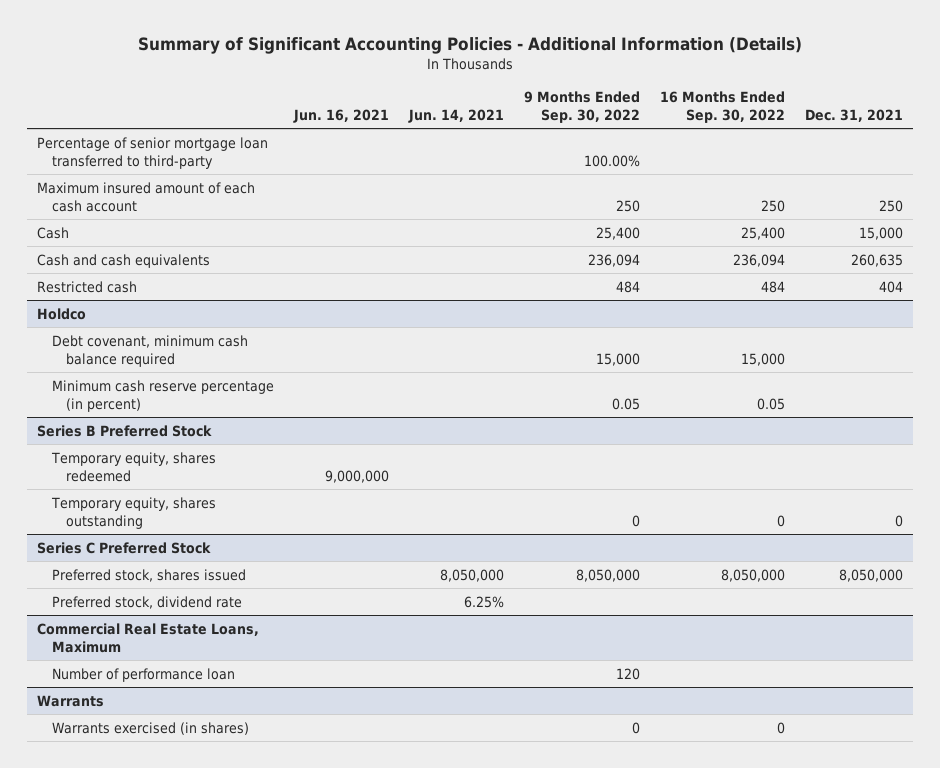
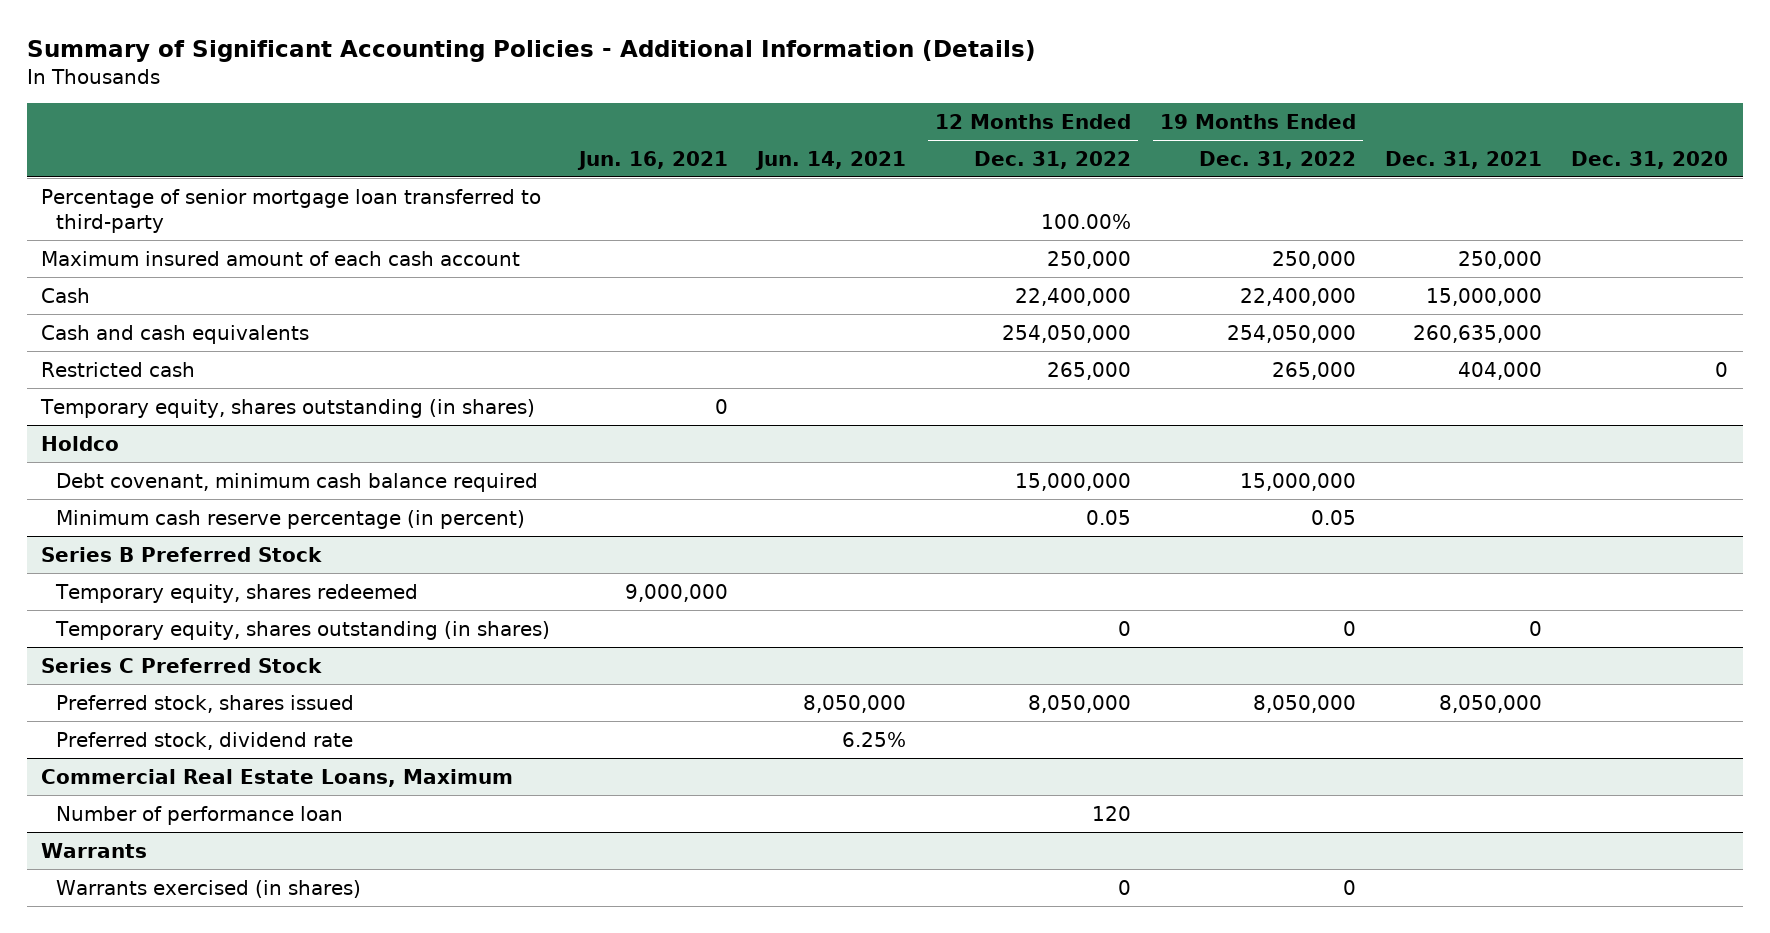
- | Jun. 16, 2021 | Jun. 14, 2021 | 9 Months Ended Sep. 30, 2022 | 16 Months Ended Sep. 30, 2022 | Dec. 31, 2021
+ | Jun. 16, 2021 | Jun. 14, 2021 | 12 Months Ended Dec. 31, 2022 | 19 Months Ended Dec. 31, 2022 | Dec. 31, 2021 | Dec. 31, 2020
- Maximum insured amount of each cash account | | | 250 | 250 | 250
- Cash | | | 25,400 | 25,400 | 15,000
- Cash and cash equivalents | | | 236,094 | 236,094 | 260,635
- Restricted cash | | | 484 | 484 | 404
+ Maximum insured amount of each cash account | | | 250,000 | 250,000 | 250,000 |
+ Cash | | | 22,400,000 | 22,400,000 | 15,000,000 |
+ Cash and cash equivalents | | | 254,050,000 | 254,050,000 | 260,635,000 |
+ Restricted cash | | | 265,000 | 265,000 | 404,000 | 0
+ Temporary equity, shares outstanding (in shares) | 0 | | | | |
@ Series B Preferred Stock
- Temporary equity, shares outstanding | | | 0 | 0 | 0
+ Temporary equity, shares outstanding (in shares) | | | 0 | 0 | 0 |

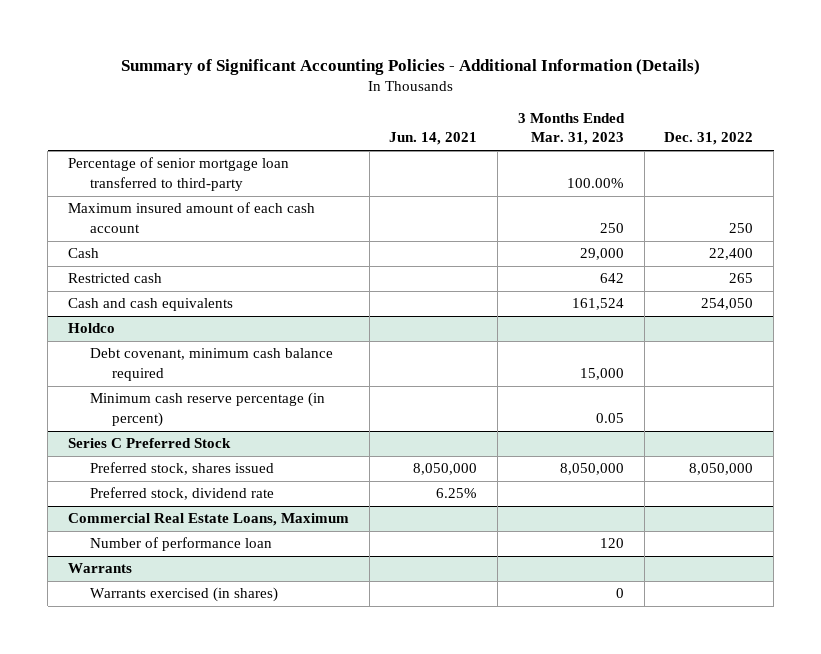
- | Jun. 16, 2021 | Jun. 14, 2021 | 12 Months Ended Dec. 31, 2022 | 19 Months Ended Dec. 31, 2022 | Dec. 31, 2021 | Dec. 31, 2020
+ | Jun. 14, 2021 | 3 Months Ended Mar. 31, 2023 | Dec. 31, 2022
- Temporary equity, shares outstanding (in shares) | 0 | | | | |
moved down: Cash and cash equivalents | | 161,524 | 254,050
- Series B Preferred Stock
- Temporary equity, shares redeemed | 9,000,000 | | | | |
- Temporary equity, shares outstanding (in shares) | | | 0 | 0 | 0 |

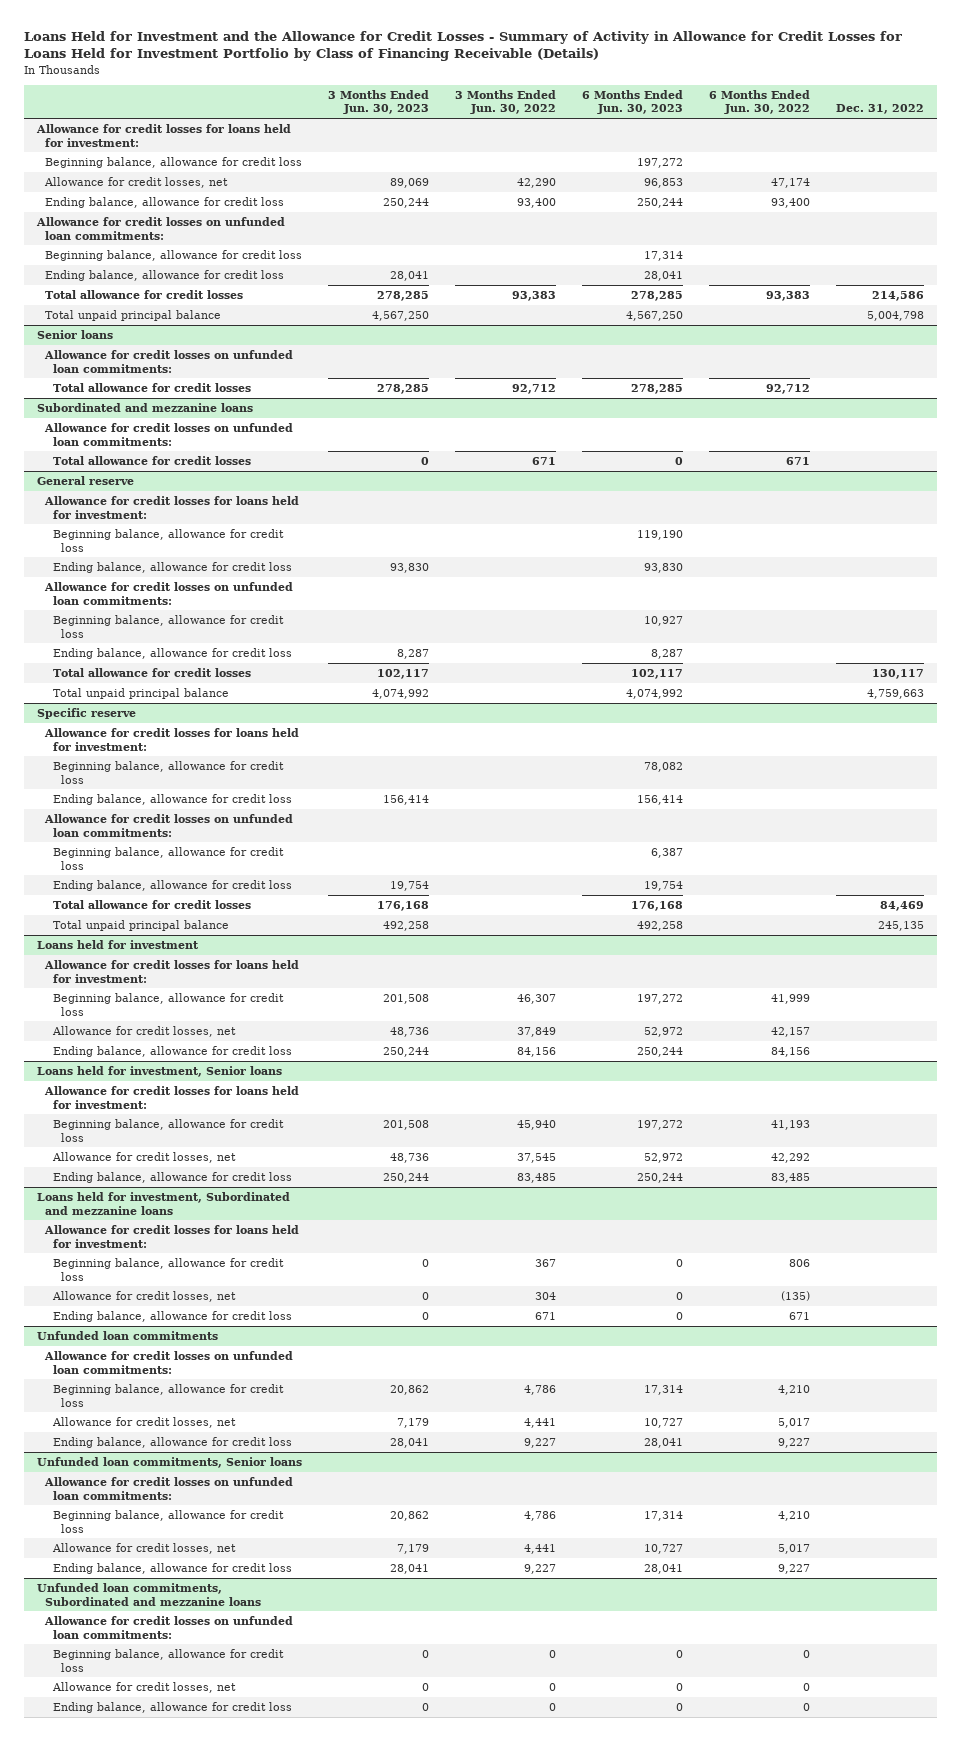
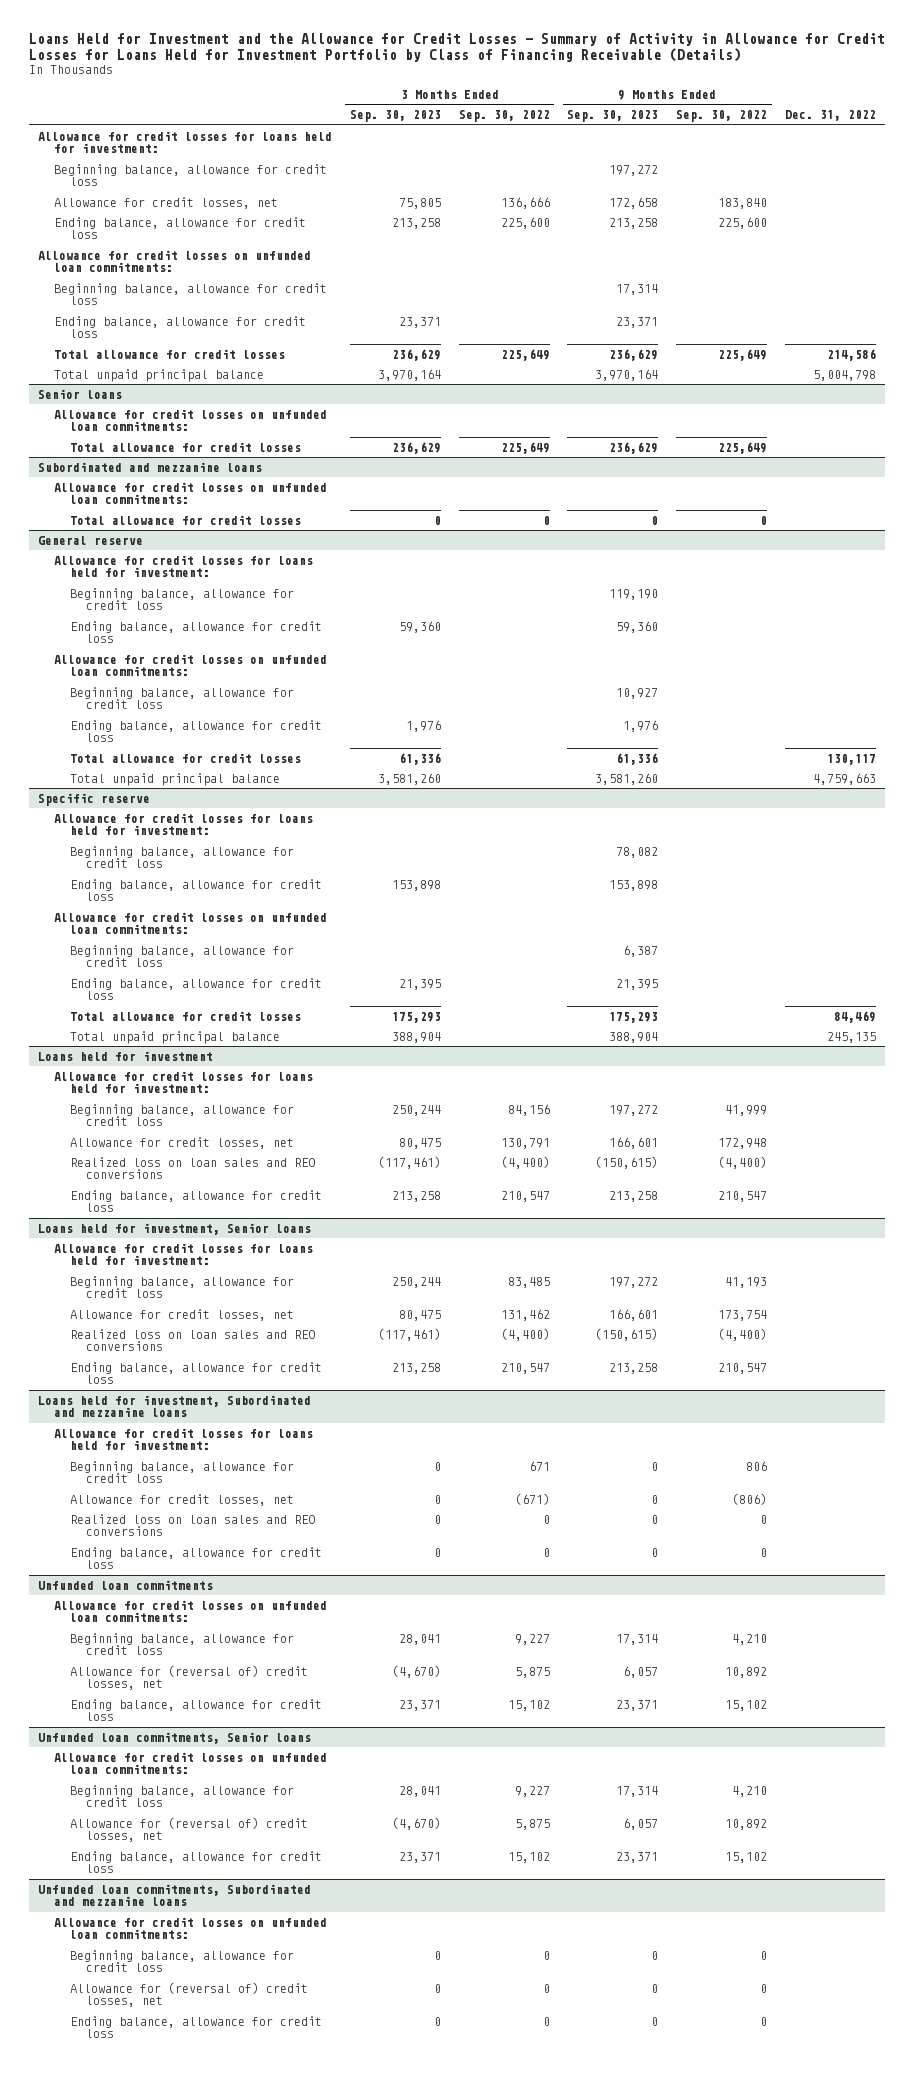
- | 3 Months Ended Jun. 30, 2023 | 3 Months Ended Jun. 30, 2022 | 6 Months Ended Jun. 30, 2023 | 6 Months Ended Jun. 30, 2022 | Dec. 31, 2022
+ | 3 Months Ended Sep. 30, 2023 | 3 Months Ended Sep. 30, 2022 | 9 Months Ended Sep. 30, 2023 | 9 Months Ended Sep. 30, 2022 | Dec. 31, 2022
@ Loans held for investment
+ Realized loss on loan sales and REO conversions | (117,461) | (4,400) | (150,615) | (4,400) |
@ Loans held for investment, Senior loans
+ Realized loss on loan sales and REO conversions | (117,461) | (4,400) | (150,615) | (4,400) |
@ Loans held for investment, Subordinated and mezzanine loans
+ Realized loss on loan sales and REO conversions | 0 | 0 | 0 | 0 |
@ Unfunded loan commitments
- Allowance for credit losses, net | 7,179 | 4,441 | 10,727 | 5,017 |
+ Allowance for (reversal of) credit losses, net | (4,670) | 5,875 | 6,057 | 10,892 |
@ Unfunded loan commitments, Senior loans
- Allowance for credit losses, net | 7,179 | 4,441 | 10,727 | 5,017 |
+ Allowance for (reversal of) credit losses, net | (4,670) | 5,875 | 6,057 | 10,892 |
@ Unfunded loan commitments, Subordinated and mezzanine loans
- Allowance for credit losses, net | 0 | 0 | 0 | 0 |
+ Allowance for (reversal of) credit losses, net | 0 | 0 | 0 | 0 |

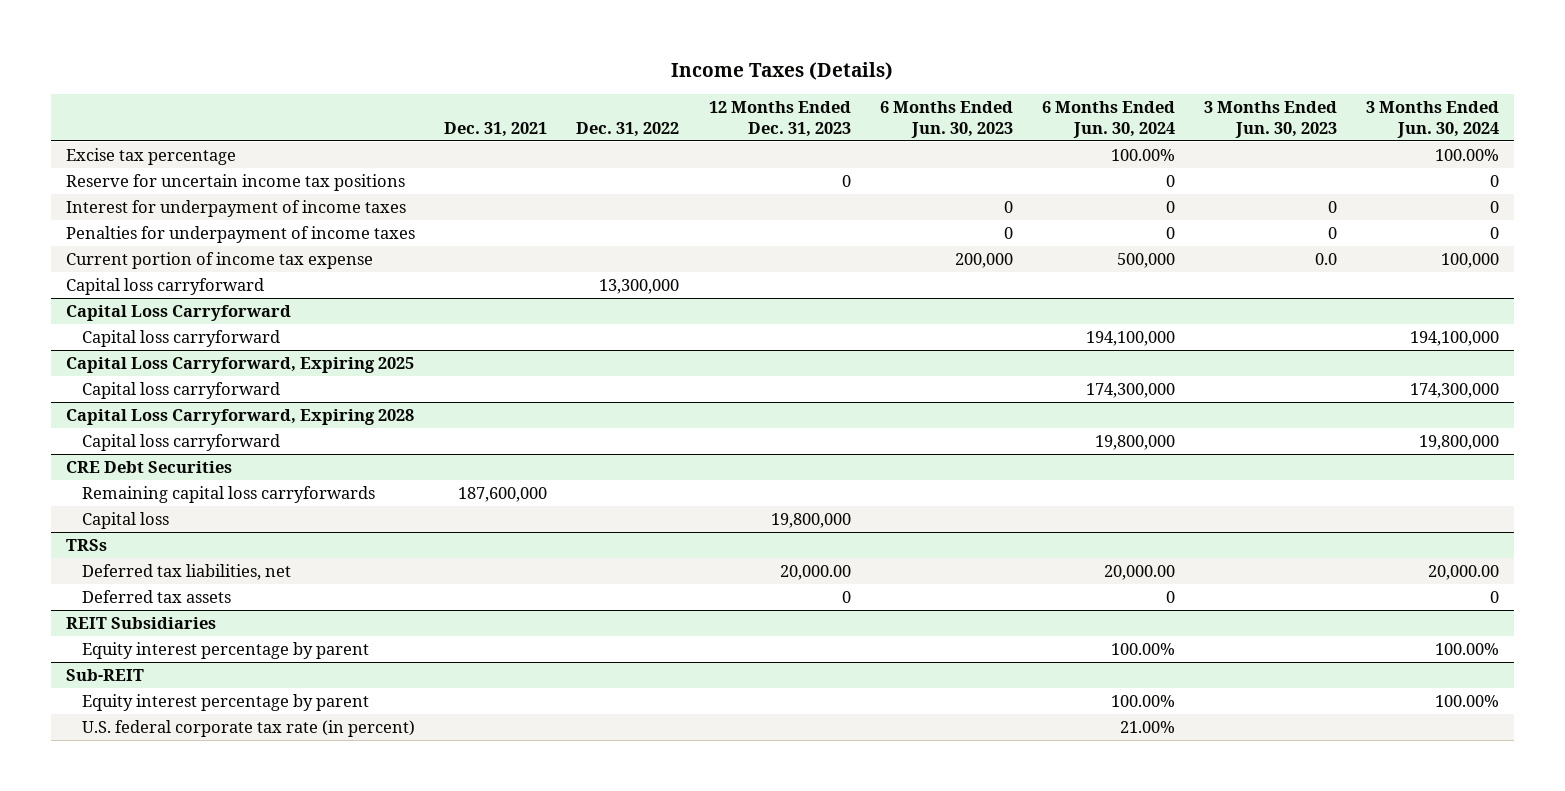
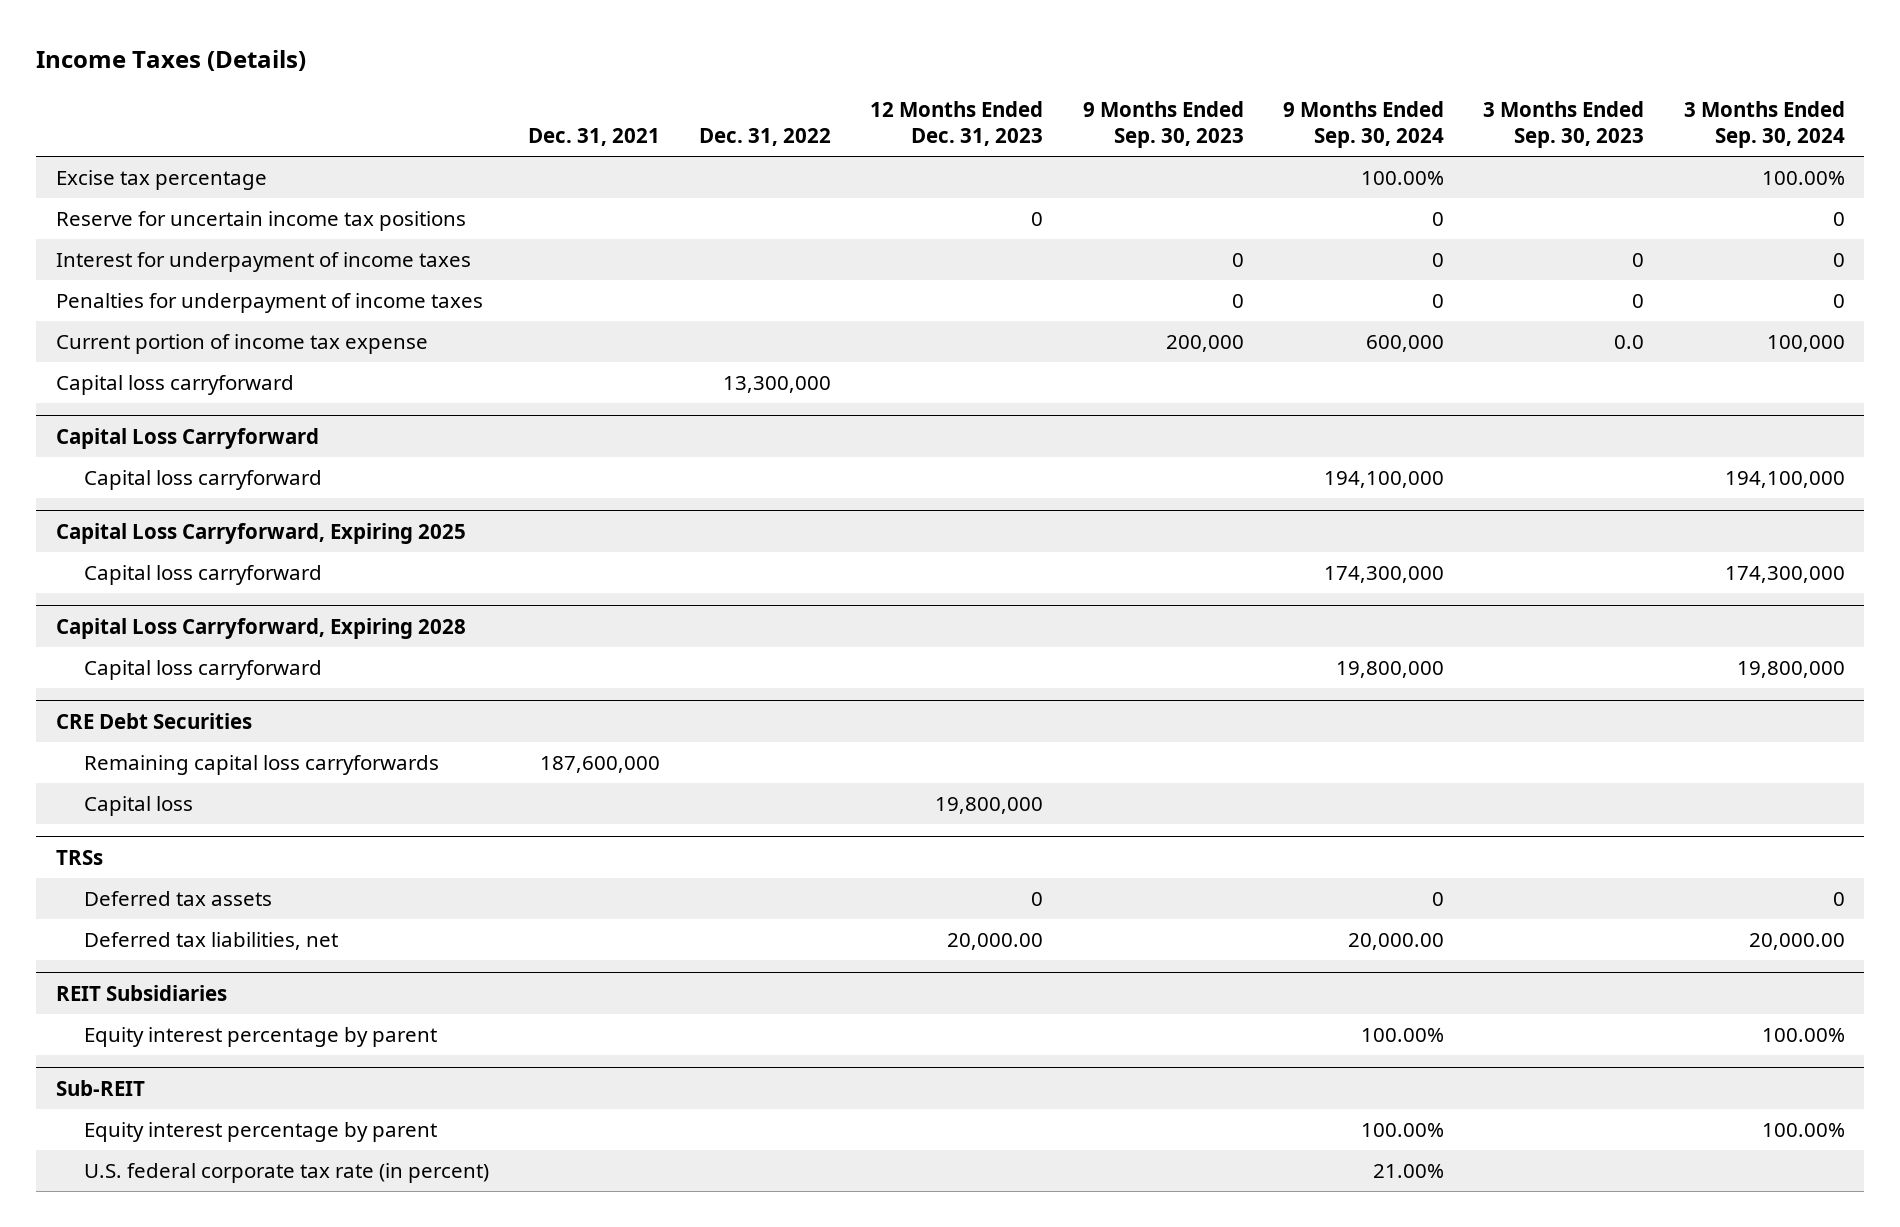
- | Dec. 31, 2021 | Dec. 31, 2022 | 12 Months Ended Dec. 31, 2023 | 6 Months Ended Jun. 30, 2023 | 6 Months Ended Jun. 30, 2024 | 3 Months Ended Jun. 30, 2023 | 3 Months Ended Jun. 30, 2024
+ | Dec. 31, 2021 | Dec. 31, 2022 | 12 Months Ended Dec. 31, 2023 | 9 Months Ended Sep. 30, 2023 | 9 Months Ended Sep. 30, 2024 | 3 Months Ended Sep. 30, 2023 | 3 Months Ended Sep. 30, 2024
@ TRSs
moved down: Deferred tax liabilities, net | | | 20,000.00 | | 20,000.00 | | 20,000.00

